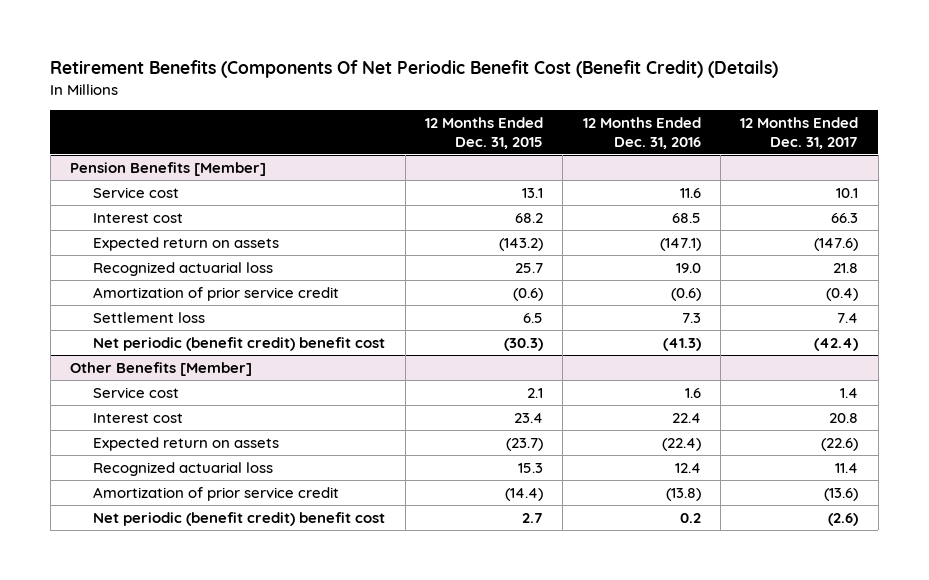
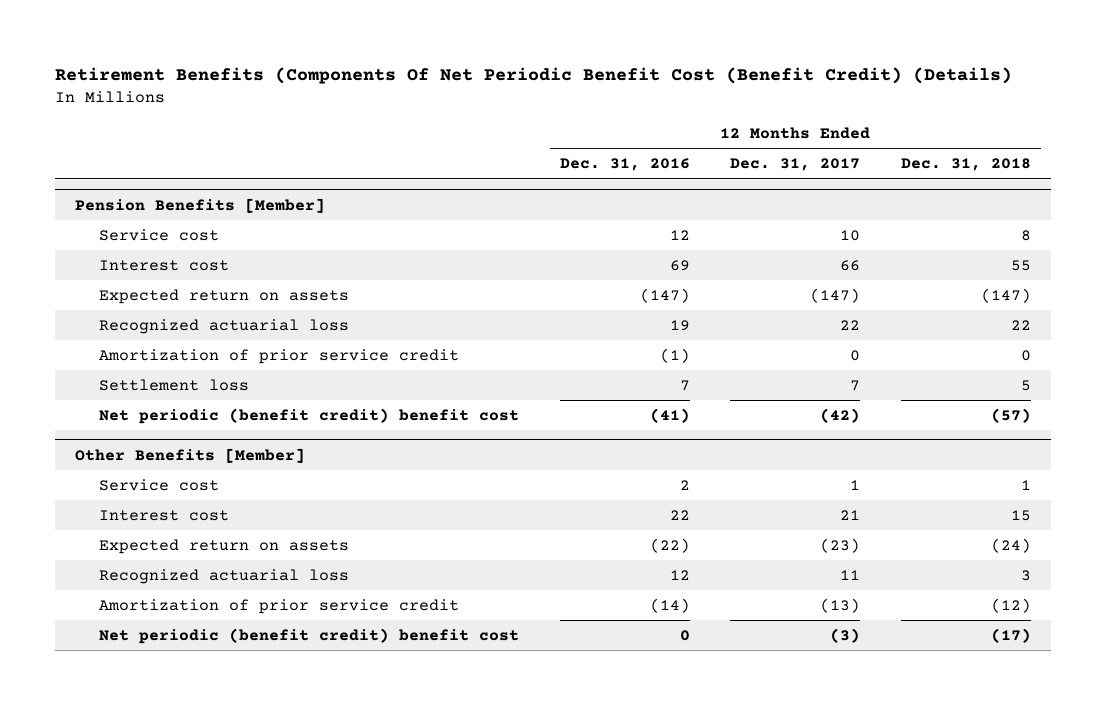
- | 12 Months Ended Dec. 31, 2015 | 12 Months Ended Dec. 31, 2016 | 12 Months Ended Dec. 31, 2017
+ | 12 Months Ended Dec. 31, 2016 | 12 Months Ended Dec. 31, 2017 | 12 Months Ended Dec. 31, 2018
@ Pension Benefits [Member]
- Service cost | 13.1 | 11.6 | 10.1
- Interest cost | 68.2 | 68.5 | 66.3
- Expected return on assets | (143.2) | (147.1) | (147.6)
- Recognized actuarial loss | 25.7 | 19.0 | 21.8
- Amortization of prior service credit | (0.6) | (0.6) | (0.4)
- Settlement loss | 6.5 | 7.3 | 7.4
- Net periodic (benefit credit) benefit cost | (30.3) | (41.3) | (42.4)
+ Service cost | 12 | 10 | 8
+ Interest cost | 69 | 66 | 55
+ Expected return on assets | (147) | (147) | (147)
+ Recognized actuarial loss | 19 | 22 | 22
+ Amortization of prior service credit | (1) | 0 | 0
+ Settlement loss | 7 | 7 | 5
+ Net periodic (benefit credit) benefit cost | (41) | (42) | (57)
@ Other Benefits [Member]
- Service cost | 2.1 | 1.6 | 1.4
- Interest cost | 23.4 | 22.4 | 20.8
- Expected return on assets | (23.7) | (22.4) | (22.6)
- Recognized actuarial loss | 15.3 | 12.4 | 11.4
- Amortization of prior service credit | (14.4) | (13.8) | (13.6)
- Net periodic (benefit credit) benefit cost | 2.7 | 0.2 | (2.6)
+ Service cost | 2 | 1 | 1
+ Interest cost | 22 | 21 | 15
+ Expected return on assets | (22) | (23) | (24)
+ Recognized actuarial loss | 12 | 11 | 3
+ Amortization of prior service credit | (14) | (13) | (12)
+ Net periodic (benefit credit) benefit cost | 0 | (3) | (17)

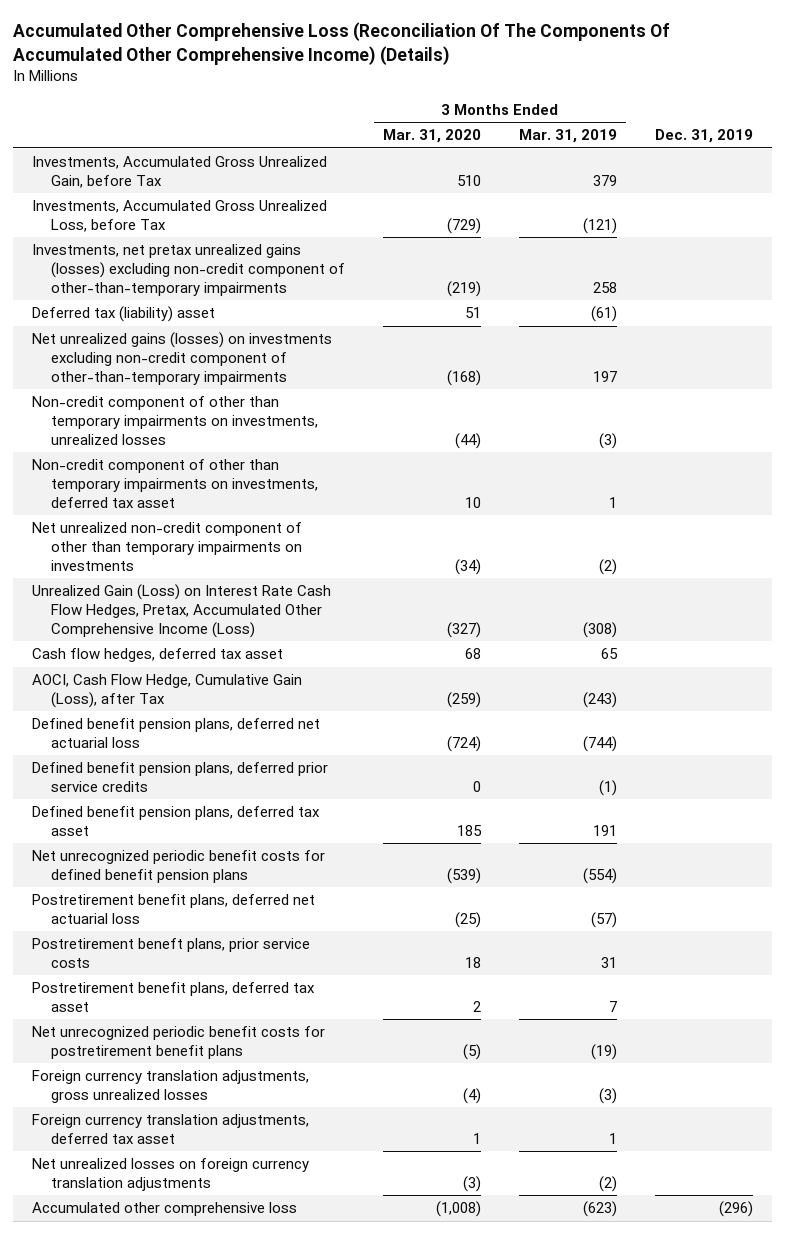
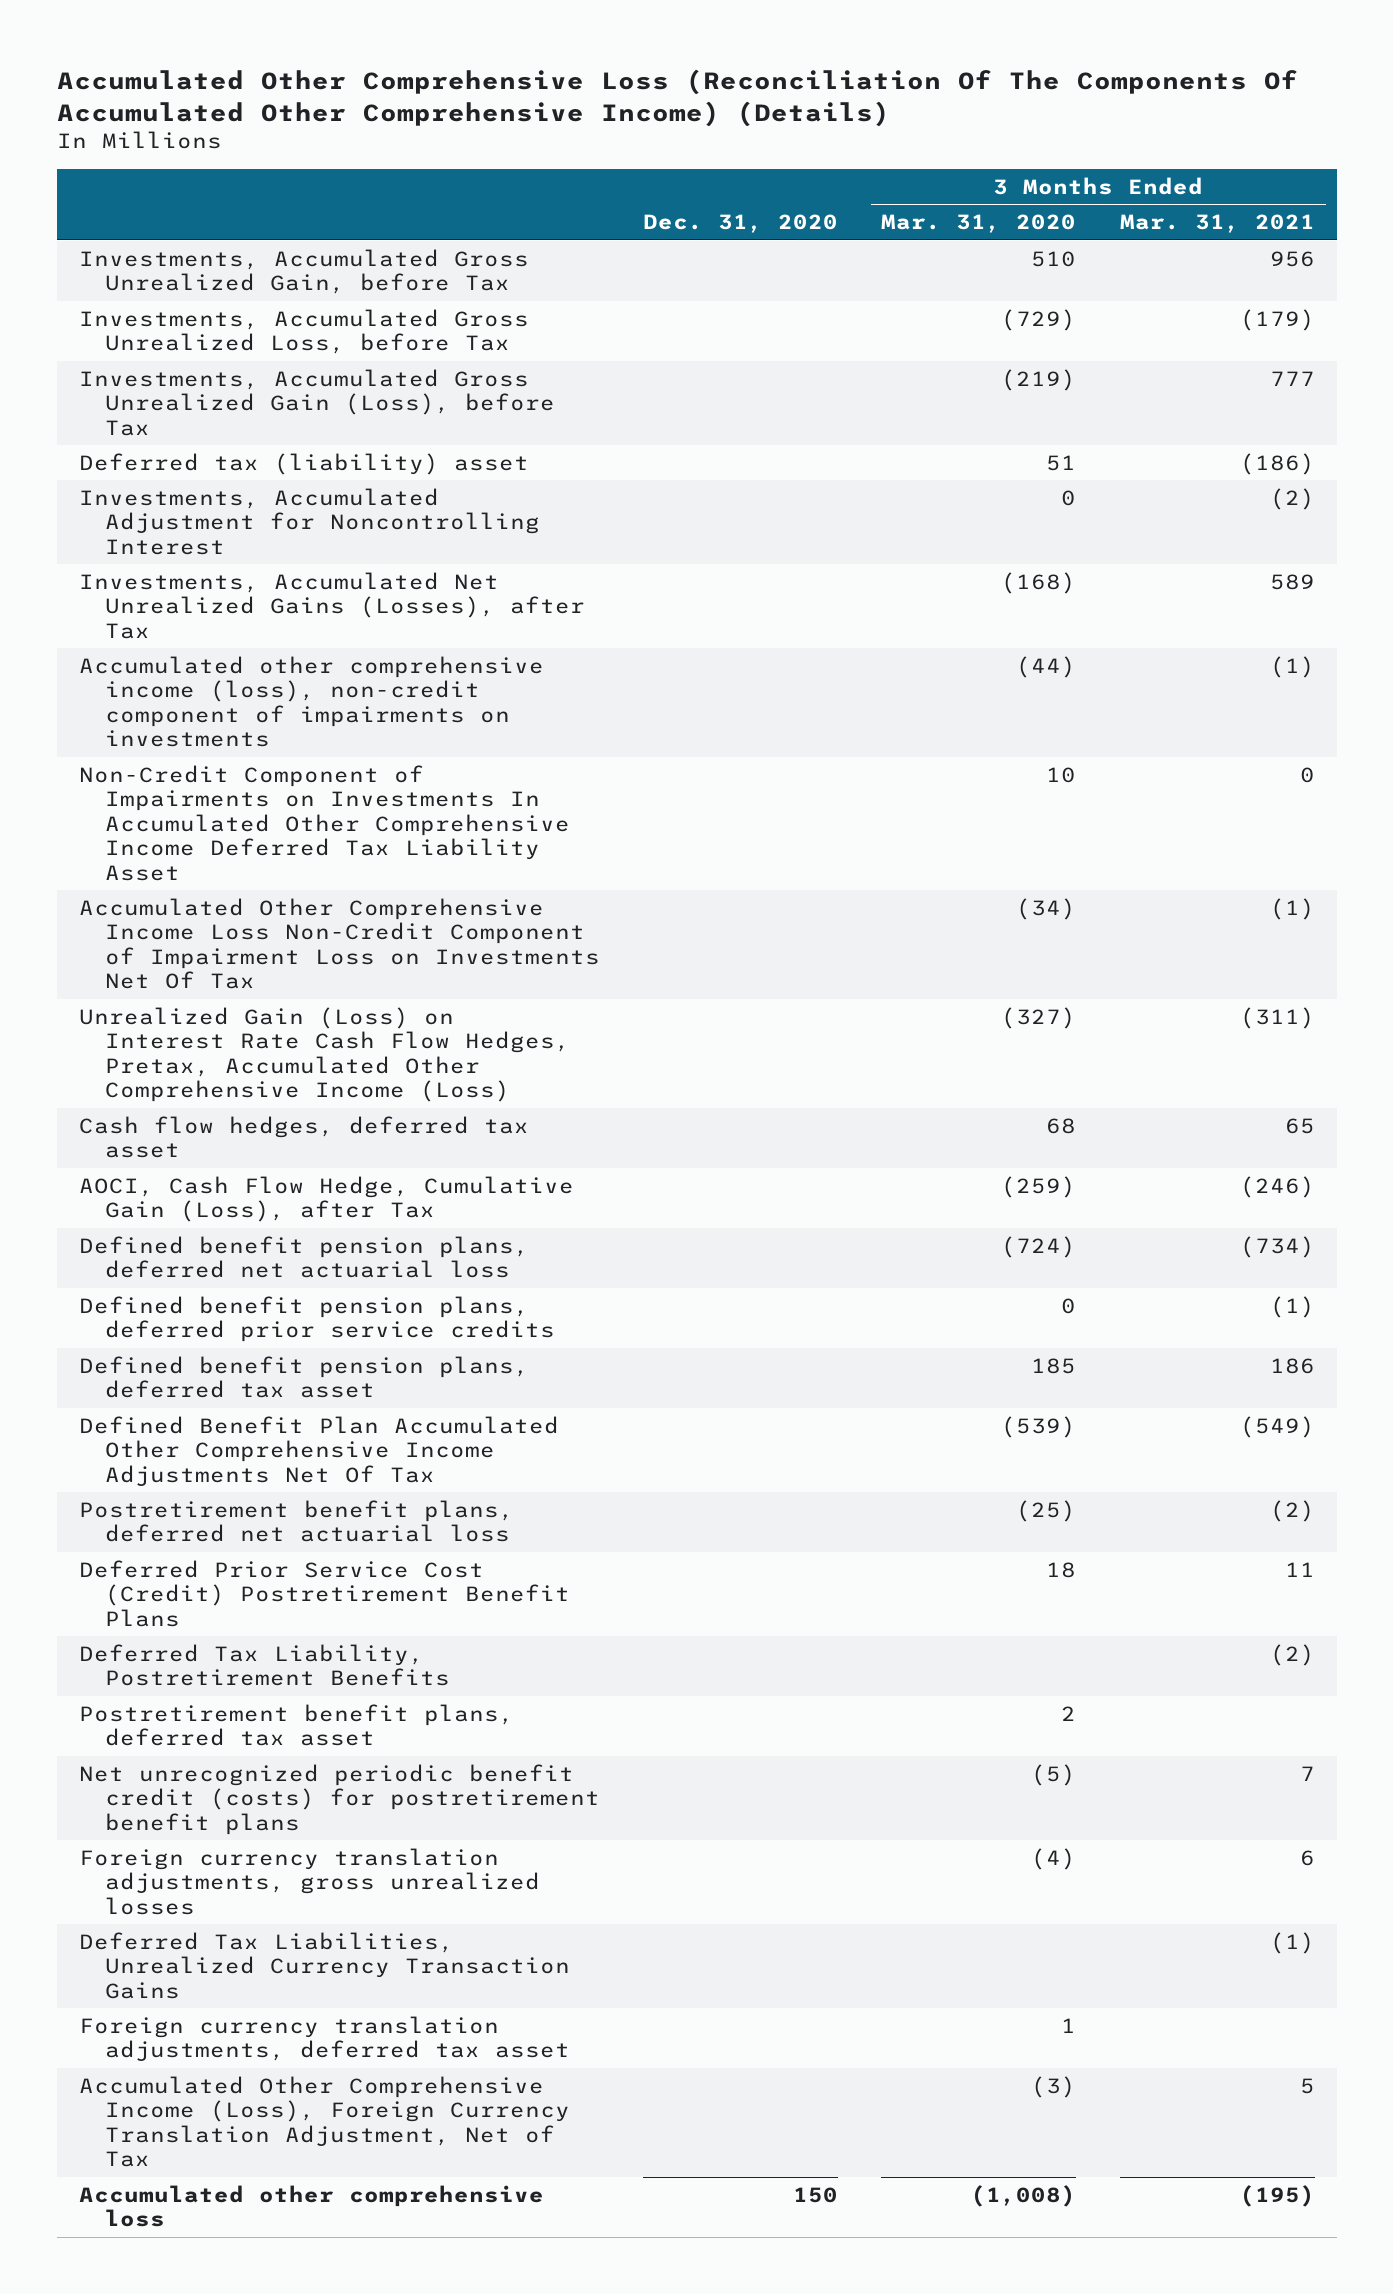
- | 3 Months Ended Mar. 31, 2020 | 3 Months Ended Mar. 31, 2019 | Dec. 31, 2019
+ | Dec. 31, 2020 | 3 Months Ended Mar. 31, 2020 | 3 Months Ended Mar. 31, 2021
- Investments, net pretax unrealized gains (losses) excluding non-credit component of other-than-temporary impairments | (219) | 258 |
+ Investments, Accumulated Gross Unrealized Gain (Loss), before Tax | | (219) | 777
- Net unrealized gains (losses) on investments excluding non-credit component of other-than-temporary impairments | (168) | 197 |
- Non-credit component of other than temporary impairments on investments, unrealized losses | (44) | (3) |
- Non-credit component of other than temporary impairments on investments, deferred tax asset | 10 | 1 |
- Net unrealized non-credit component of other than temporary impairments on investments | (34) | (2) |
+ Investments, Accumulated Adjustment for Noncontrolling Interest | | 0 | (2)
+ Investments, Accumulated Net Unrealized Gains (Losses), after Tax | | (168) | 589
+ Accumulated other comprehensive income (loss), non-credit component of impairments on investments | | (44) | (1)
+ Non-Credit Component of Impairments on Investments In Accumulated Other Comprehensive Income Deferred Tax Liability Asset | | 10 | 0
+ Accumulated Other Comprehensive Income Loss Non-Credit Component of Impairment Loss on Investments Net Of Tax | | (34) | (1)
- Net unrecognized periodic benefit costs for defined benefit pension plans | (539) | (554) |
+ Defined Benefit Plan Accumulated Other Comprehensive Income Adjustments Net Of Tax | | (539) | (549)
- Postretirement beneft plans, prior service costs | 18 | 31 |
+ Deferred Prior Service Cost (Credit) Postretirement Benefit Plans | | 18 | 11
+ Deferred Tax Liability, Postretirement Benefits | | | (2)
- Net unrecognized periodic benefit costs for postretirement benefit plans | (5) | (19) |
+ Net unrecognized periodic benefit credit (costs) for postretirement benefit plans | | (5) | 7
+ Deferred Tax Liabilities, Unrealized Currency Transaction Gains | | | (1)
- Net unrealized losses on foreign currency translation adjustments | (3) | (2) |
+ Accumulated Other Comprehensive Income (Loss), Foreign Currency Translation Adjustment, Net of Tax | | (3) | 5

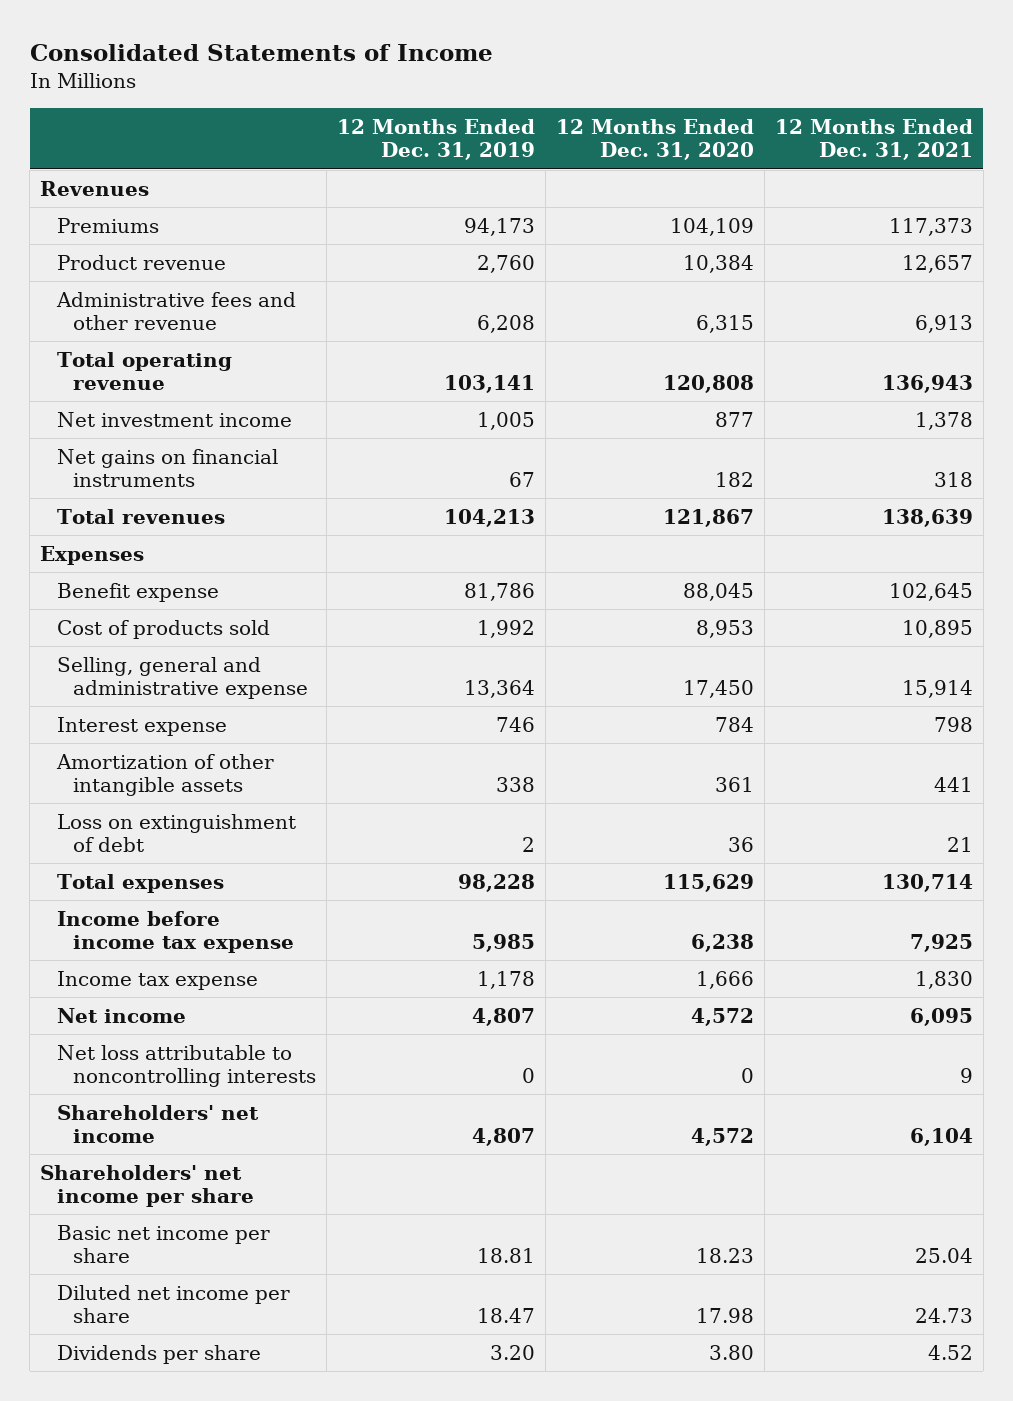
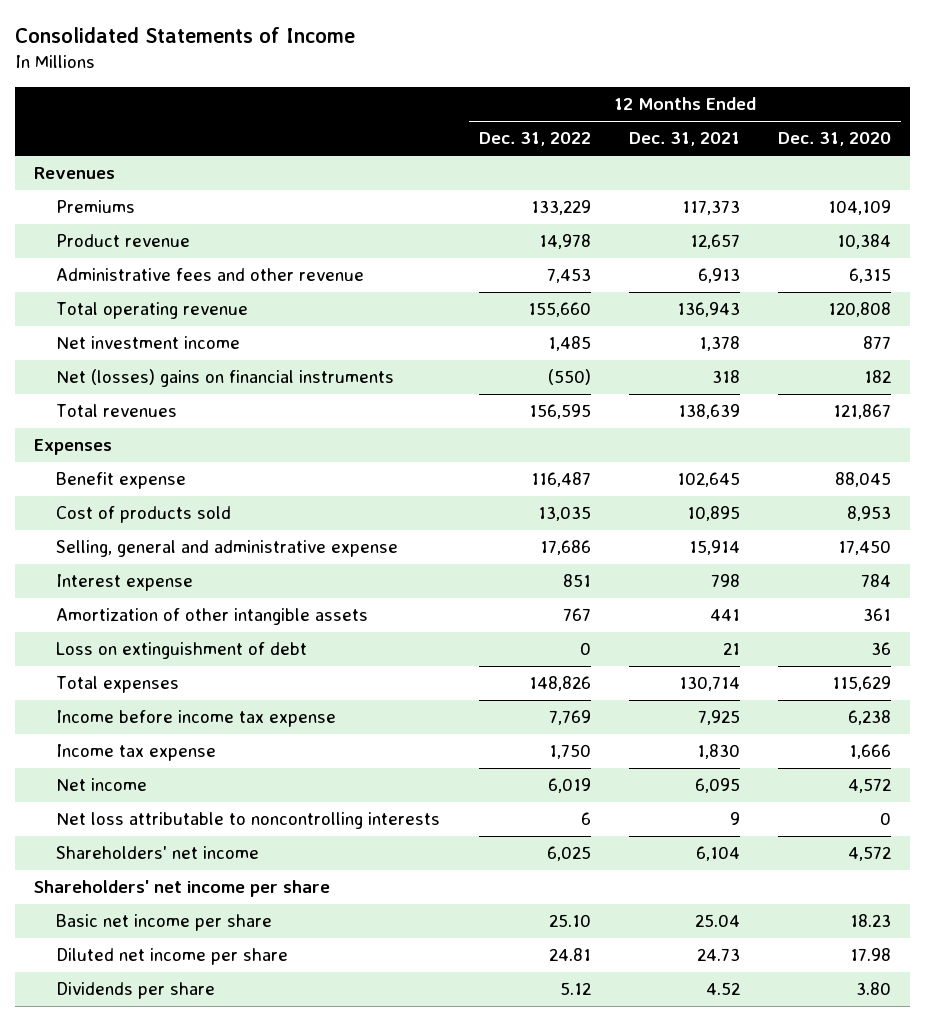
- | 12 Months Ended Dec. 31, 2019 | 12 Months Ended Dec. 31, 2020 | 12 Months Ended Dec. 31, 2021
+ | 12 Months Ended Dec. 31, 2022 | 12 Months Ended Dec. 31, 2021 | 12 Months Ended Dec. 31, 2020
- Net gains on financial instruments | 67 | 182 | 318
+ Net (losses) gains on financial instruments | (550) | 318 | 182

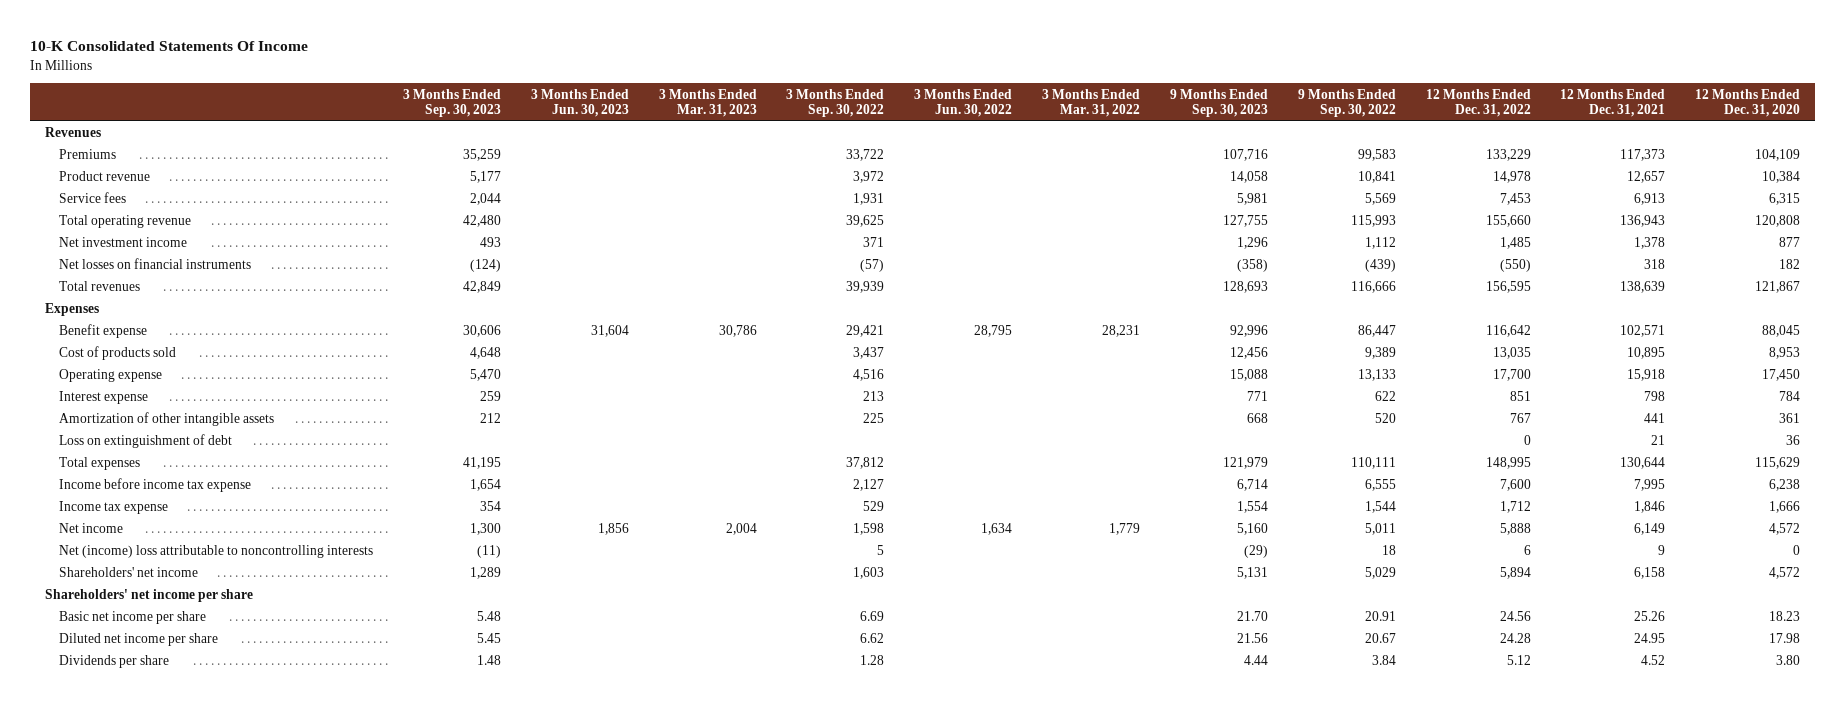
- Consolidated Statements of Income
+ 10-K Consolidated Statements Of Income
- | 12 Months Ended Dec. 31, 2022 | 12 Months Ended Dec. 31, 2021 | 12 Months Ended Dec. 31, 2020
+ | 3 Months Ended Sep. 30, 2023 | 3 Months Ended Jun. 30, 2023 | 3 Months Ended Mar. 31, 2023 | 3 Months Ended Sep. 30, 2022 | 3 Months Ended Jun. 30, 2022 | 3 Months Ended Mar. 31, 2022 | 9 Months Ended Sep. 30, 2023 | 9 Months Ended Sep. 30, 2022 | 12 Months Ended Dec. 31, 2022 | 12 Months Ended Dec. 31, 2021 | 12 Months Ended Dec. 31, 2020
- Administrative fees and other revenue | 7,453 | 6,913 | 6,315
+ Service fees | 2,044 | | | 1,931 | | | 5,981 | 5,569 | 7,453 | 6,913 | 6,315
- Net (losses) gains on financial instruments | (550) | 318 | 182
+ Net losses on financial instruments | (124) | | | (57) | | | (358) | (439) | (550) | 318 | 182
- Benefit expense | 116,487 | 102,645 | 88,045
+ Benefit expense | 30,606 | 31,604 | 30,786 | 29,421 | 28,795 | 28,231 | 92,996 | 86,447 | 116,642 | 102,571 | 88,045
- Selling, general and administrative expense | 17,686 | 15,914 | 17,450
+ Operating expense | 5,470 | | | 4,516 | | | 15,088 | 13,133 | 17,700 | 15,918 | 17,450
- Total expenses | 148,826 | 130,714 | 115,629
- Income before income tax expense | 7,769 | 7,925 | 6,238
- Income tax expense | 1,750 | 1,830 | 1,666
- Net income | 6,019 | 6,095 | 4,572
- Net loss attributable to noncontrolling interests | 6 | 9 | 0
- Shareholders' net income | 6,025 | 6,104 | 4,572
+ Total expenses | 41,195 | | | 37,812 | | | 121,979 | 110,111 | 148,995 | 130,644 | 115,629
+ Income before income tax expense | 1,654 | | | 2,127 | | | 6,714 | 6,555 | 7,600 | 7,995 | 6,238
+ Income tax expense | 354 | | | 529 | | | 1,554 | 1,544 | 1,712 | 1,846 | 1,666
+ Net income | 1,300 | 1,856 | 2,004 | 1,598 | 1,634 | 1,779 | 5,160 | 5,011 | 5,888 | 6,149 | 4,572
+ Net (income) loss attributable to noncontrolling interests | (11) | | | 5 | | | (29) | 18 | 6 | 9 | 0
+ Shareholders' net income | 1,289 | | | 1,603 | | | 5,131 | 5,029 | 5,894 | 6,158 | 4,572
- Basic net income per share | 25.10 | 25.04 | 18.23
- Diluted net income per share | 24.81 | 24.73 | 17.98
+ Basic net income per share | 5.48 | | | 6.69 | | | 21.70 | 20.91 | 24.56 | 25.26 | 18.23
+ Diluted net income per share | 5.45 | | | 6.62 | | | 21.56 | 20.67 | 24.28 | 24.95 | 17.98

